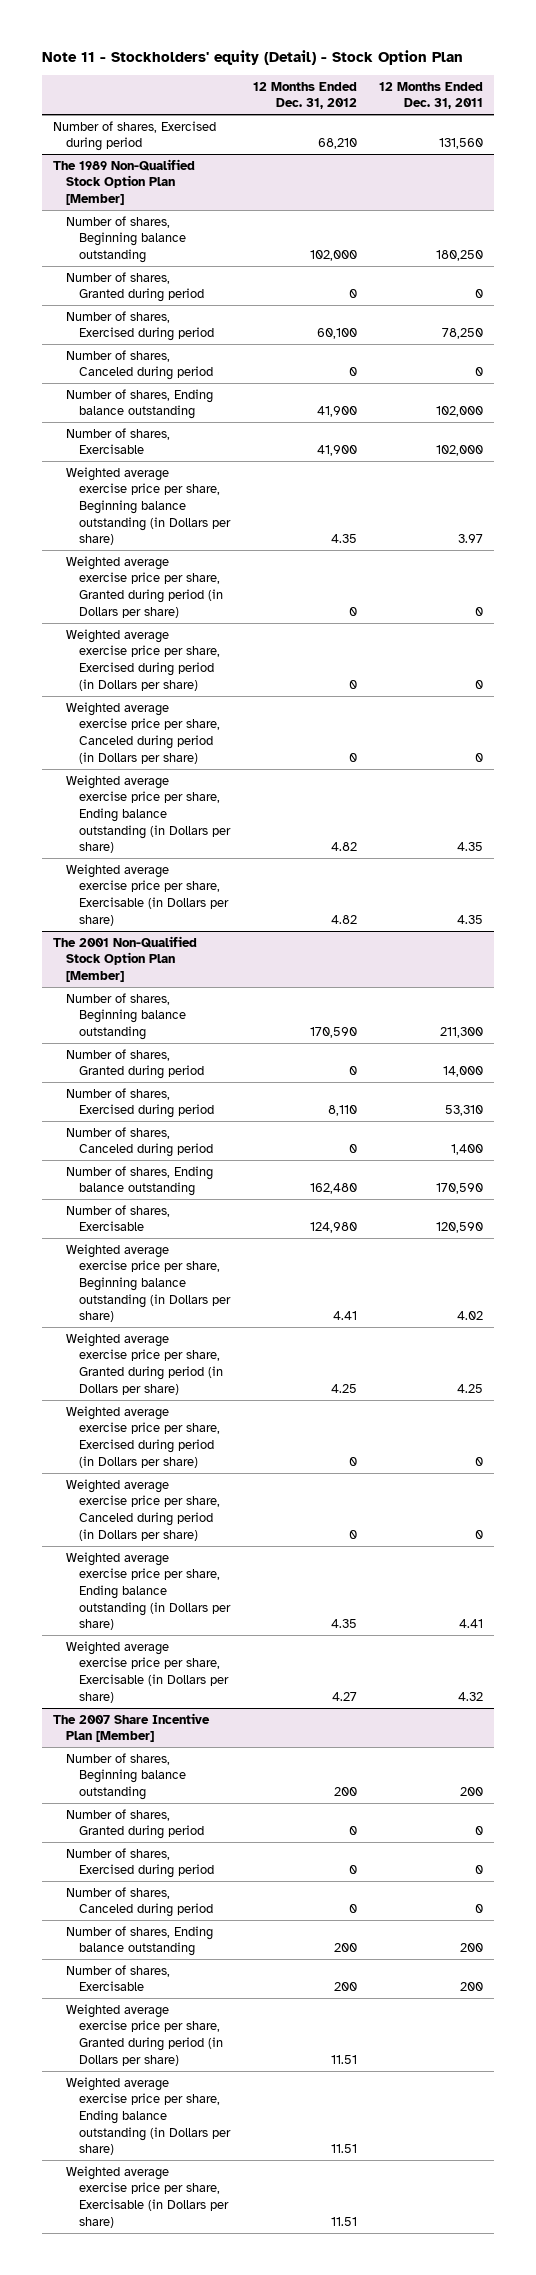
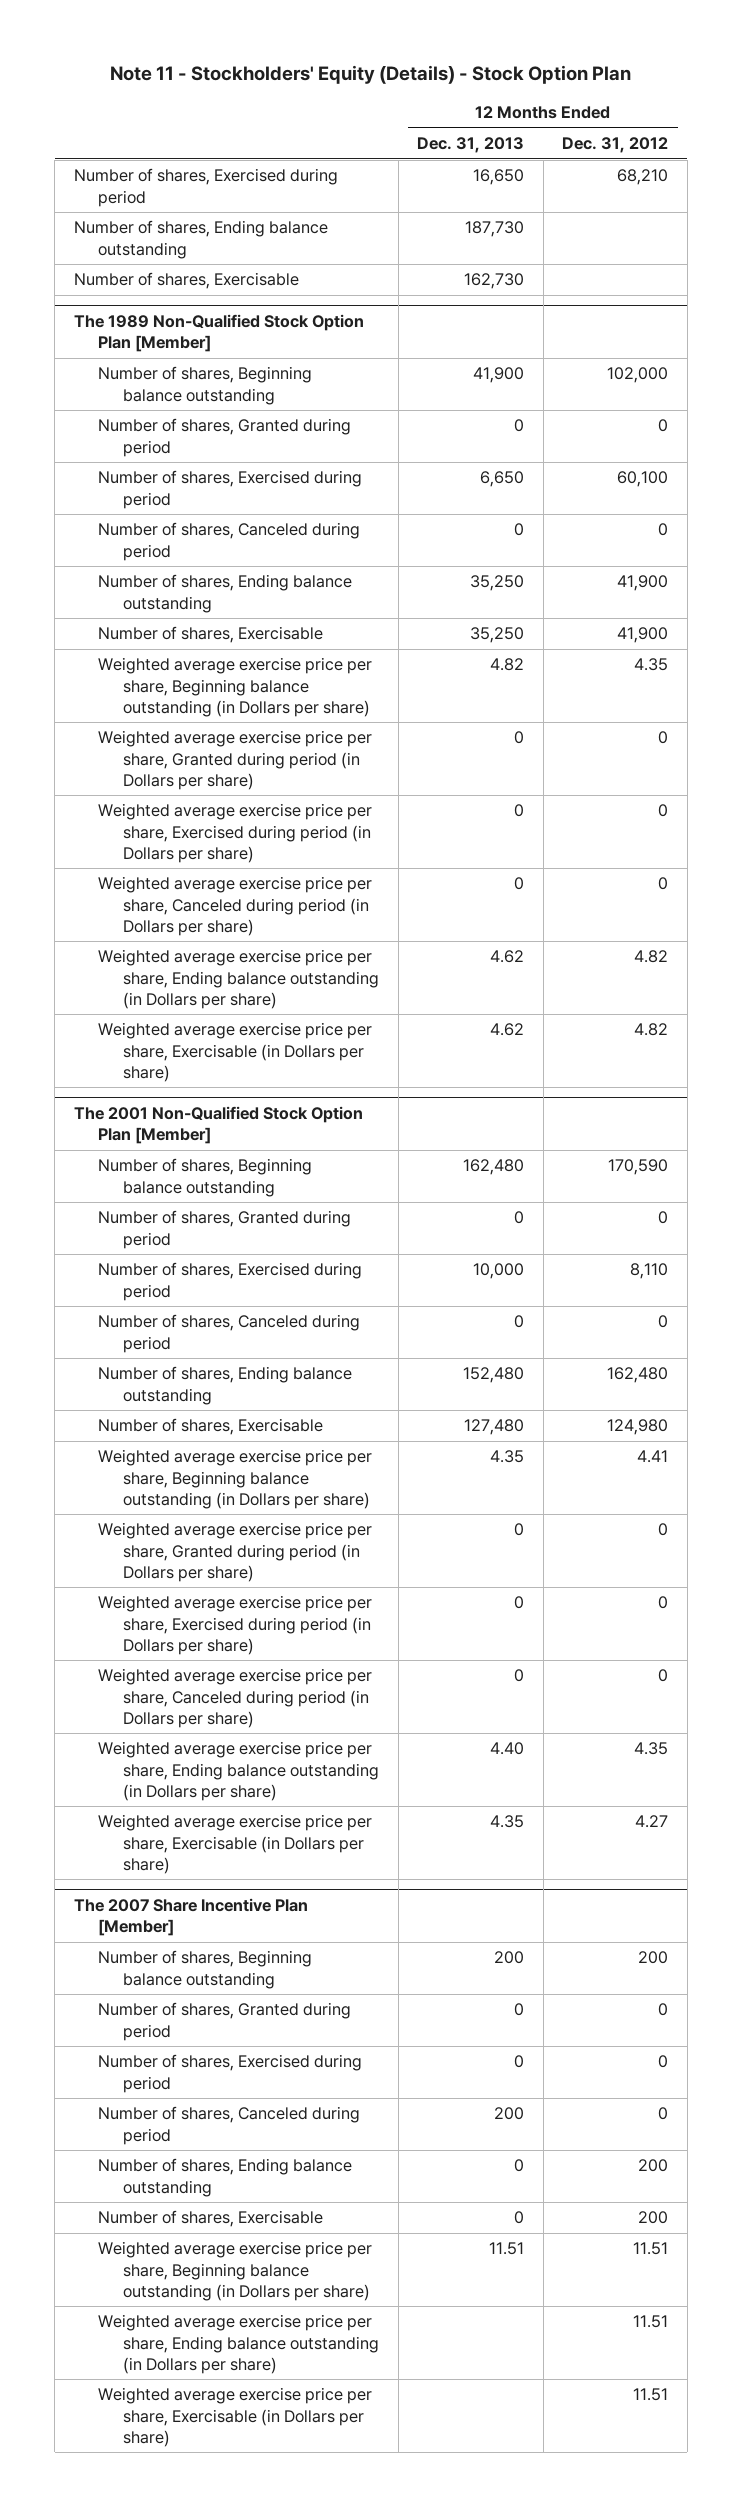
- Note 11 - Stockholders' equity (Detail) - Stock Option Plan
+ Note 11 - Stockholders' Equity (Details) - Stock Option Plan
- | 12 Months Ended Dec. 31, 2012 | 12 Months Ended Dec. 31, 2011
+ | 12 Months Ended Dec. 31, 2013 | 12 Months Ended Dec. 31, 2012
+ Number of shares, Ending balance outstanding | 187,730 |
+ Number of shares, Exercisable | 162,730 |
@ The 2001 Non-Qualified Stock Option Plan [Member]
- Weighted average exercise price per share, Granted during period (in Dollars per share) | 4.25 | 4.25
+ Weighted average exercise price per share, Granted during period (in Dollars per share) | 0 | 0
@ The 2007 Share Incentive Plan [Member]
- Weighted average exercise price per share, Granted during period (in Dollars per share) | 11.51 |
+ Weighted average exercise price per share, Beginning balance outstanding (in Dollars per share) | 11.51 | 11.51

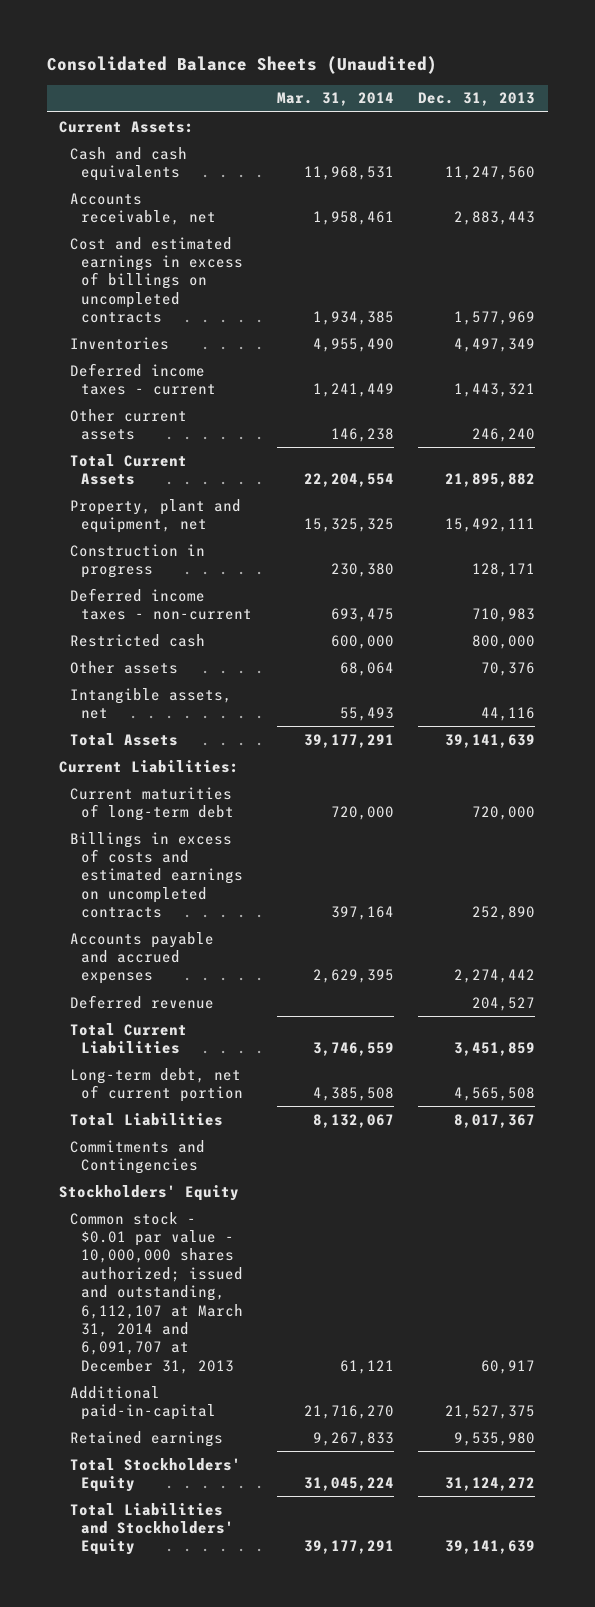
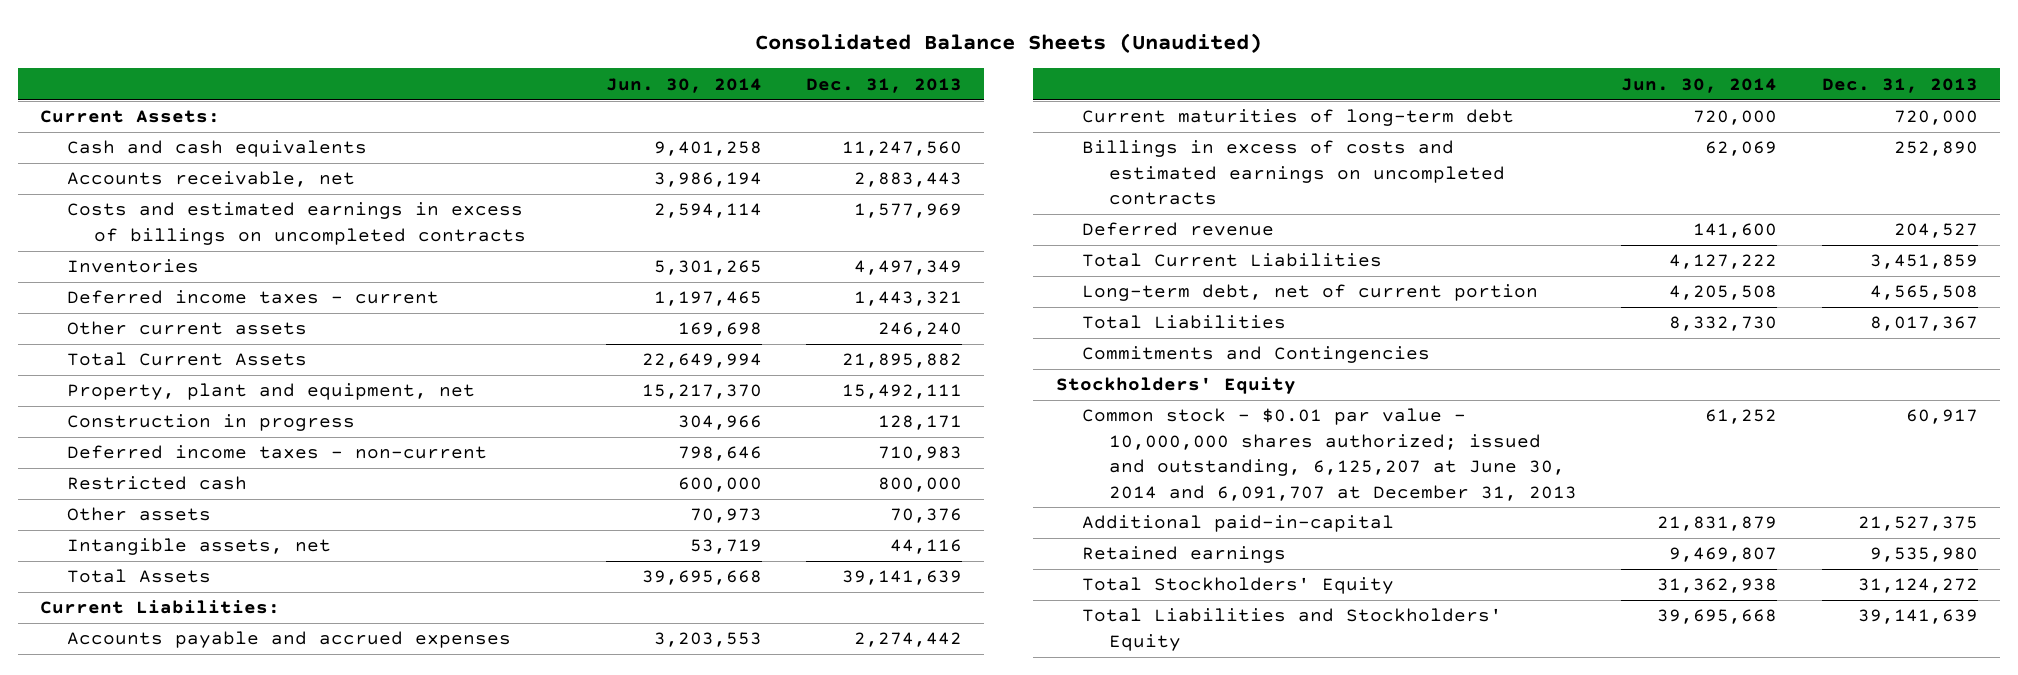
- | Mar. 31, 2014 | Dec. 31, 2013
+ | Jun. 30, 2014 | Dec. 31, 2013
- Cost and estimated earnings in excess of billings on uncompleted contracts | 1,934,385 | 1,577,969
+ Costs and estimated earnings in excess of billings on uncompleted contracts | 2,594,114 | 1,577,969
moved up: Accounts payable and accrued expenses | 3,203,553 | 2,274,442
- Common stock - $0.01 par value - 10,000,000 shares authorized; issued and outstanding, 6,112,107 at March 31, 2014 and 6,091,707 at December 31, 2013 | 61,121 | 60,917
+ Common stock - $0.01 par value - 10,000,000 shares authorized; issued and outstanding, 6,125,207 at June 30, 2014 and 6,091,707 at December 31, 2013 | 61,252 | 60,917

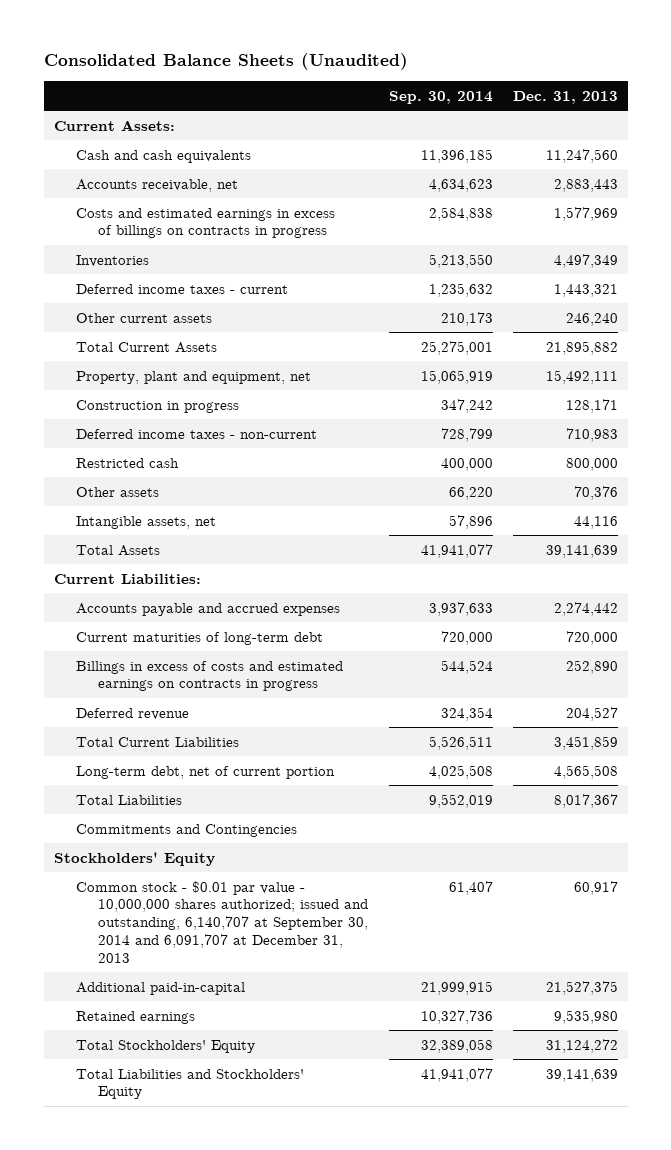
- | Jun. 30, 2014 | Dec. 31, 2013
+ | Sep. 30, 2014 | Dec. 31, 2013
- Costs and estimated earnings in excess of billings on uncompleted contracts | 2,594,114 | 1,577,969
+ Costs and estimated earnings in excess of billings on contracts in progress | 2,584,838 | 1,577,969
- Billings in excess of costs and estimated earnings on uncompleted contracts | 62,069 | 252,890
+ Billings in excess of costs and estimated earnings on contracts in progress | 544,524 | 252,890
- Common stock - $0.01 par value - 10,000,000 shares authorized; issued and outstanding, 6,125,207 at June 30, 2014 and 6,091,707 at December 31, 2013 | 61,252 | 60,917
+ Common stock - $0.01 par value - 10,000,000 shares authorized; issued and outstanding, 6,140,707 at September 30, 2014 and 6,091,707 at December 31, 2013 | 61,407 | 60,917

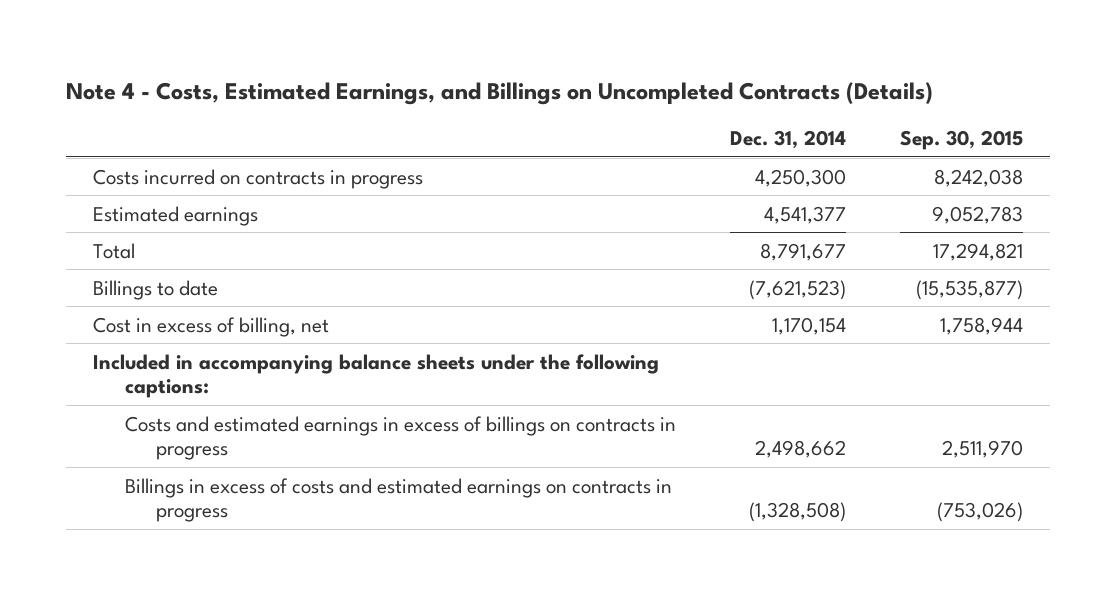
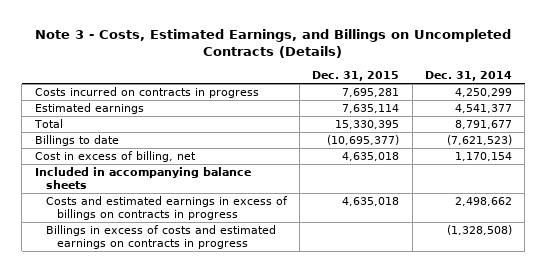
- Note 4 - Costs, Estimated Earnings, and Billings on Uncompleted Contracts (Details)
+ Note 3 - Costs, Estimated Earnings, and Billings on Uncompleted Contracts (Details)
- | Dec. 31, 2014 | Sep. 30, 2015
+ | Dec. 31, 2015 | Dec. 31, 2014
- Costs incurred on contracts in progress | 4,250,300 | 8,242,038
+ Costs incurred on contracts in progress | 7,695,281 | 4,250,299
- Included in accompanying balance sheets under the following captions:
+ Included in accompanying balance sheets

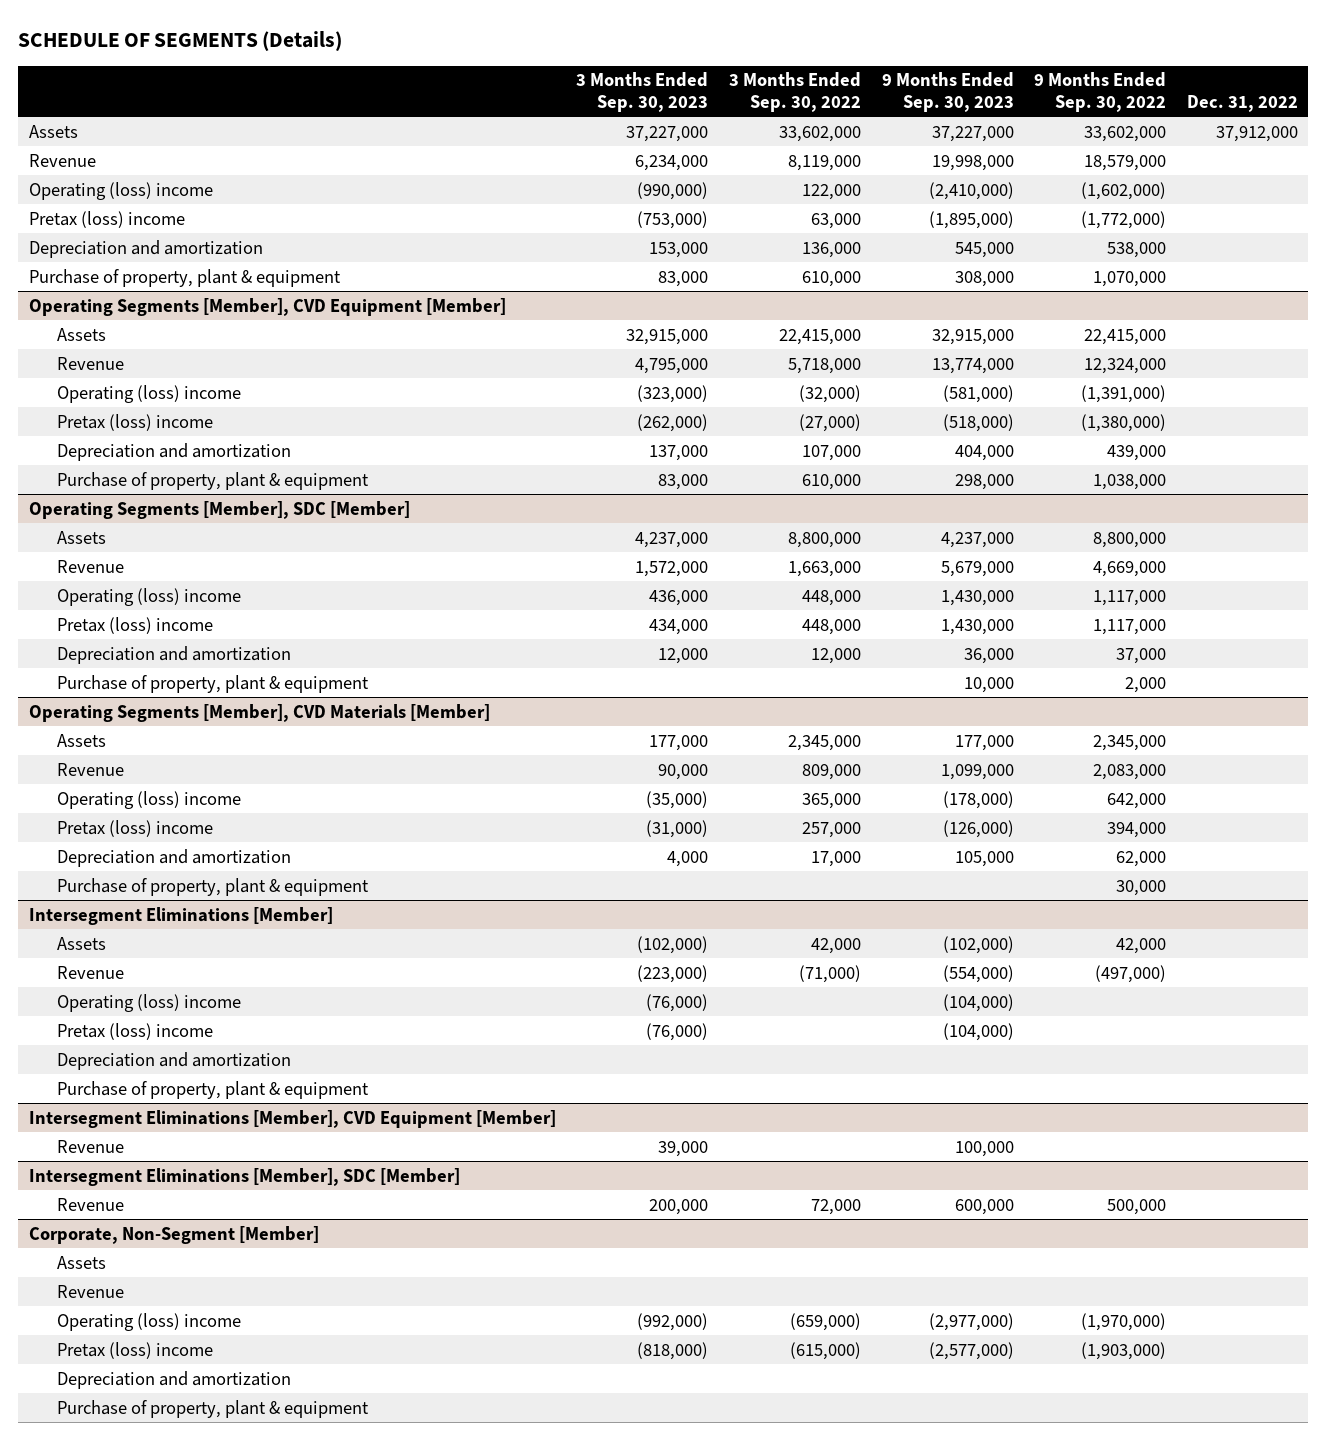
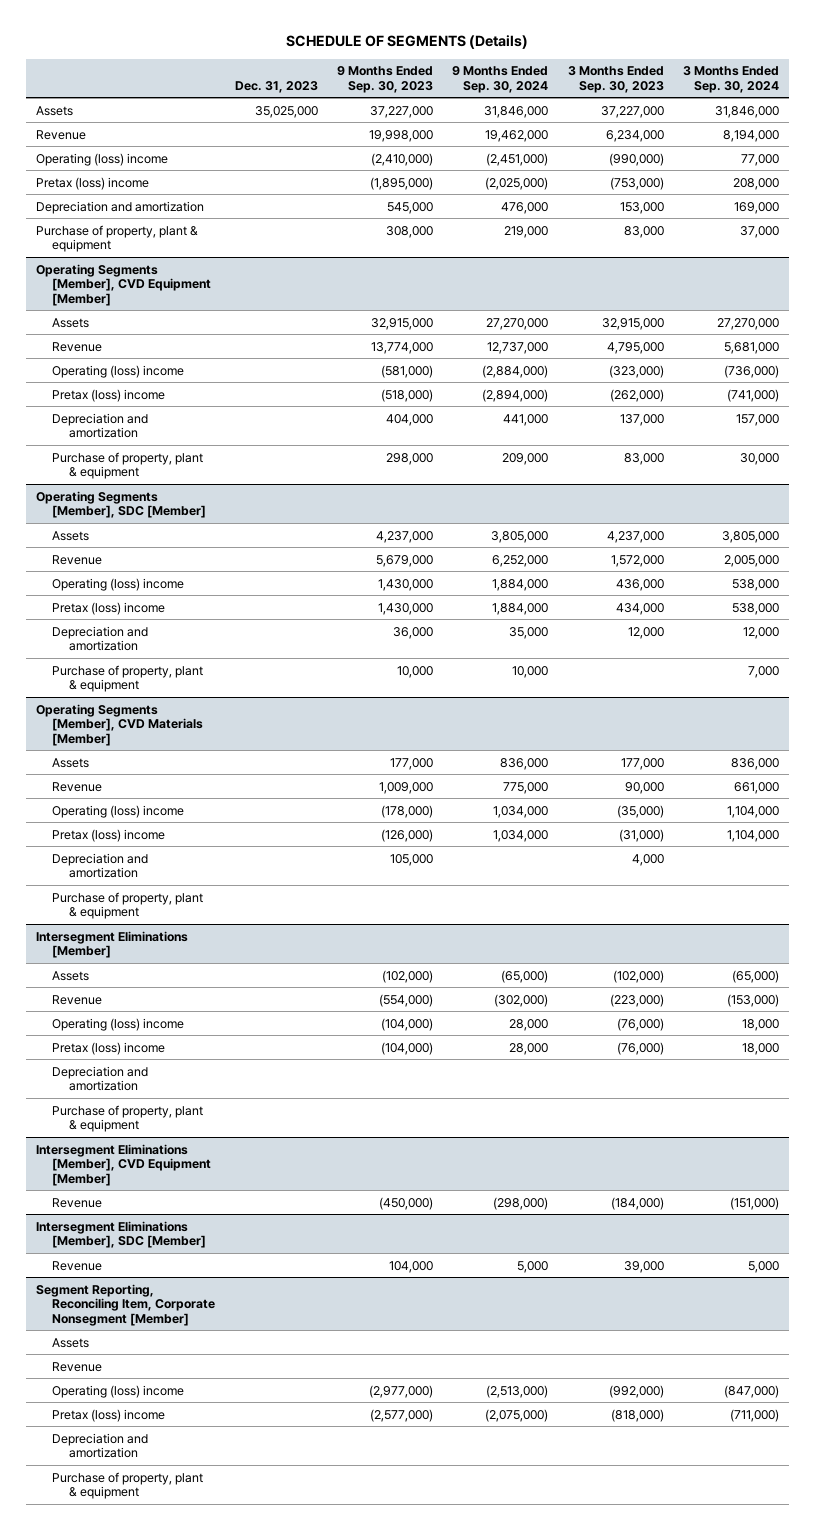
- | 3 Months Ended Sep. 30, 2023 | 3 Months Ended Sep. 30, 2022 | 9 Months Ended Sep. 30, 2023 | 9 Months Ended Sep. 30, 2022 | Dec. 31, 2022
+ | Dec. 31, 2023 | 9 Months Ended Sep. 30, 2023 | 9 Months Ended Sep. 30, 2024 | 3 Months Ended Sep. 30, 2023 | 3 Months Ended Sep. 30, 2024
@ Operating Segments [Member], CVD Materials [Member]
- Revenue | 90,000 | 809,000 | 1,099,000 | 2,083,000 |
+ Revenue | | 1,009,000 | 775,000 | 90,000 | 661,000
@ Intersegment Eliminations [Member], CVD Equipment [Member]
- Revenue | 39,000 | | 100,000 | |
+ Revenue | | (450,000) | (298,000) | (184,000) | (151,000)
@ Intersegment Eliminations [Member], SDC [Member]
- Revenue | 200,000 | 72,000 | 600,000 | 500,000 |
- Corporate, Non-Segment [Member]
@ Intersegment Eliminations [Member], SDC [Member]
+ Revenue | | 104,000 | 5,000 | 39,000 | 5,000
+ Segment Reporting, Reconciling Item, Corporate Nonsegment [Member]

